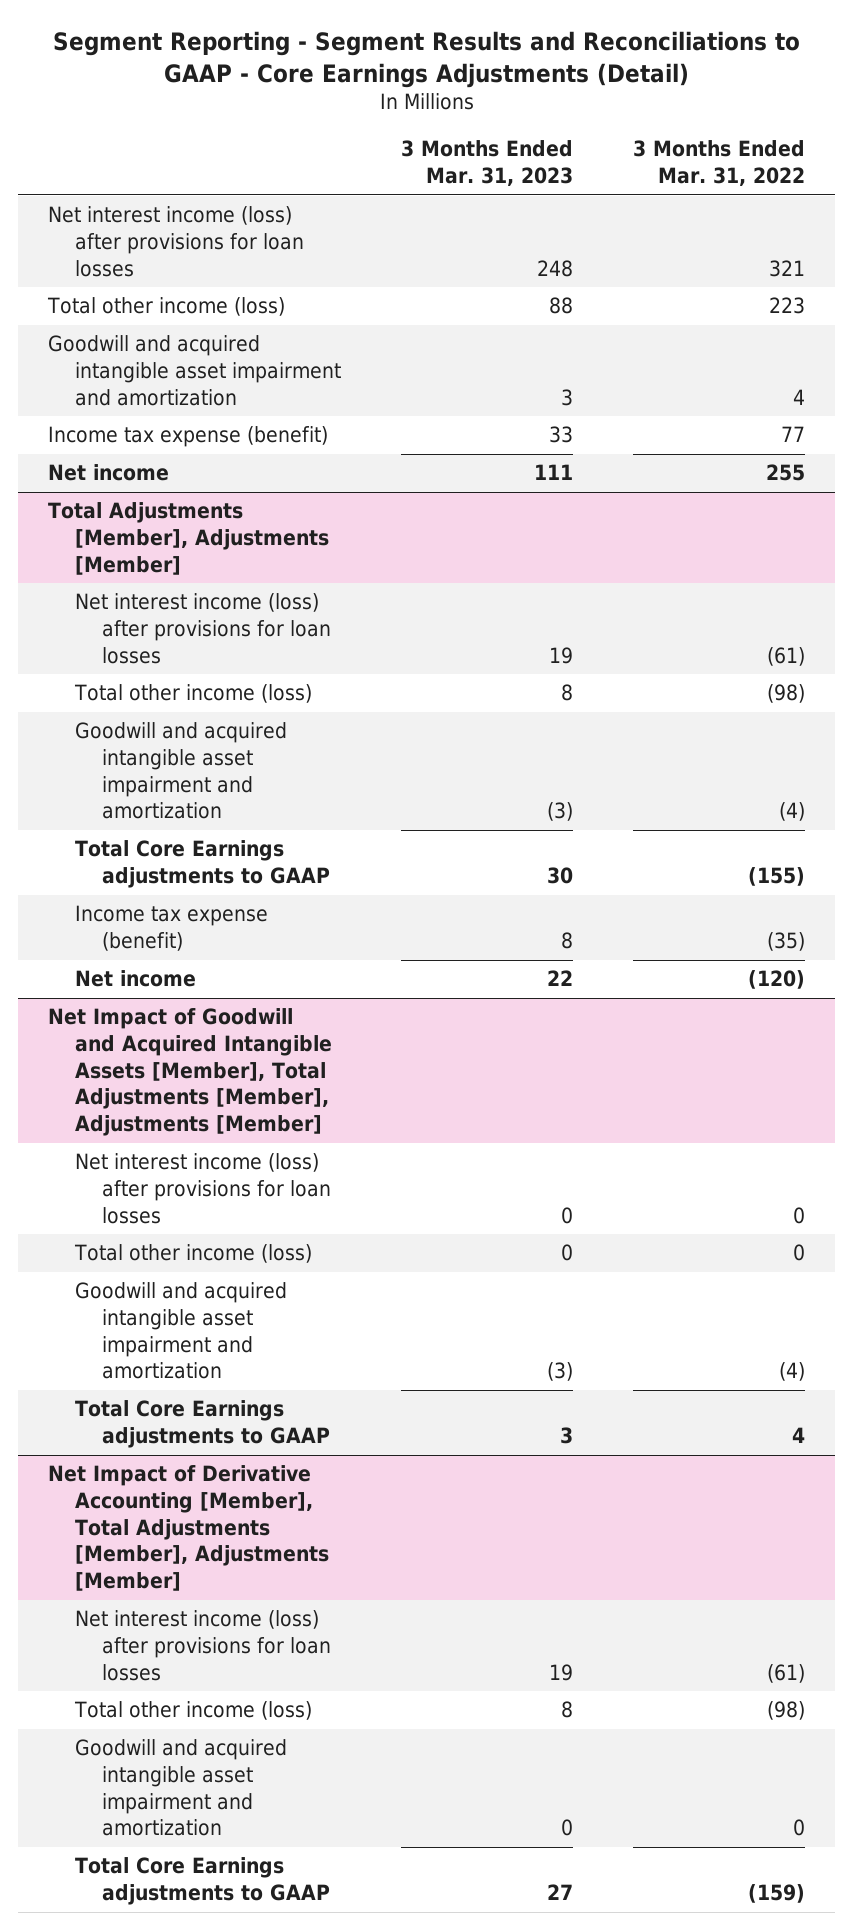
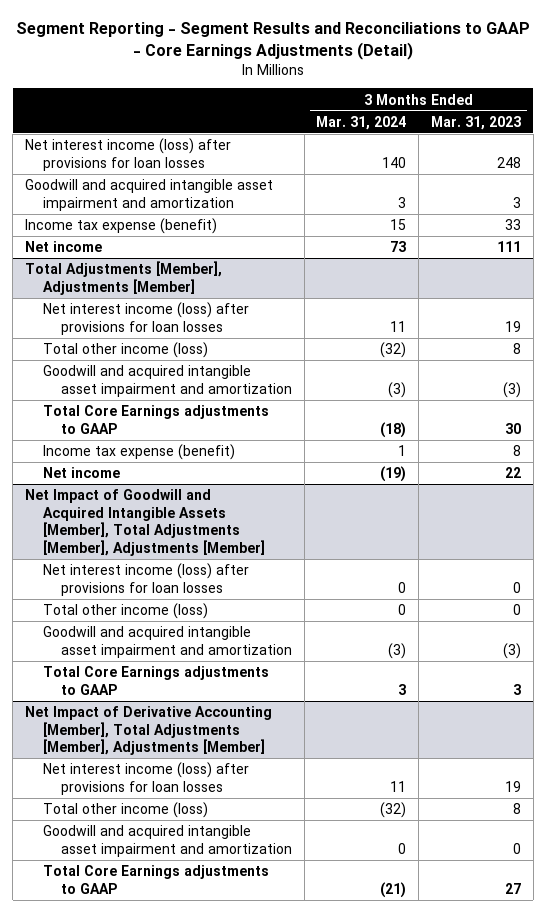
- | 3 Months Ended Mar. 31, 2023 | 3 Months Ended Mar. 31, 2022
+ | 3 Months Ended Mar. 31, 2024 | 3 Months Ended Mar. 31, 2023
- Total other income (loss) | 88 | 223

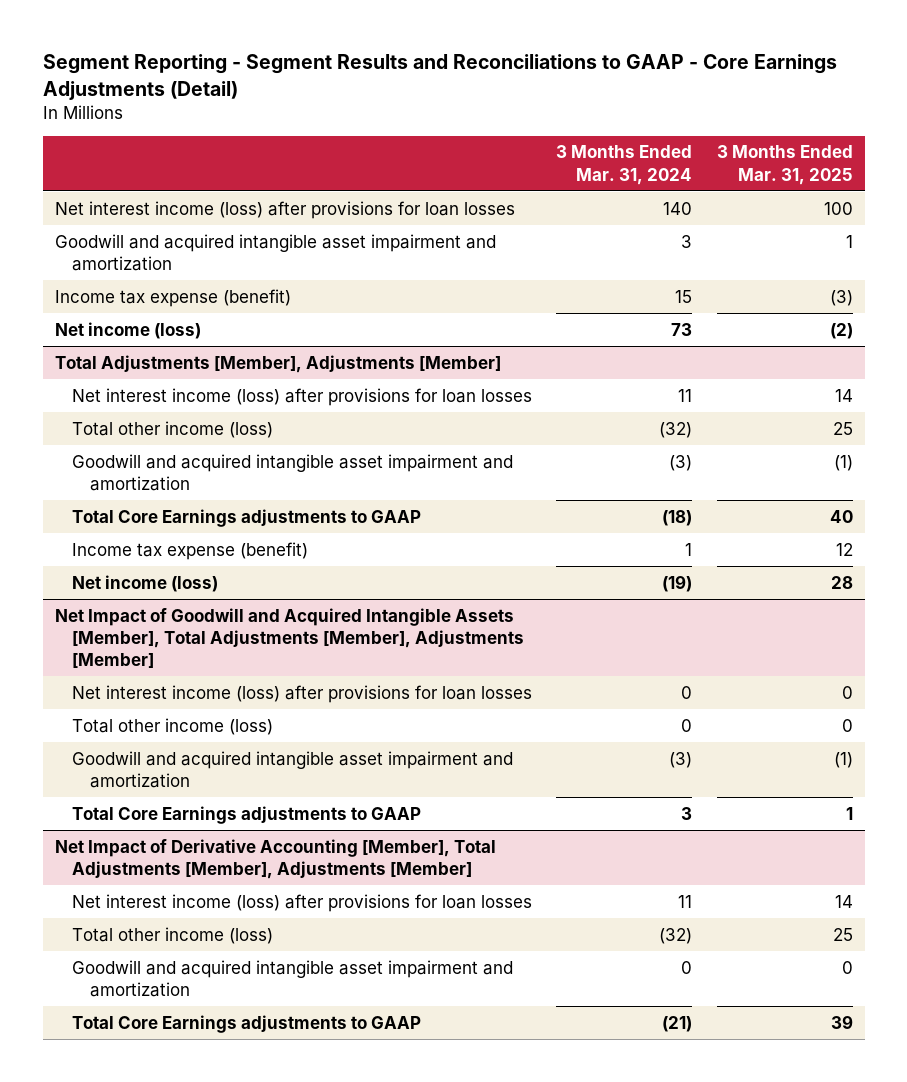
- | 3 Months Ended Mar. 31, 2024 | 3 Months Ended Mar. 31, 2023
+ | 3 Months Ended Mar. 31, 2024 | 3 Months Ended Mar. 31, 2025
- Net income | 73 | 111
+ Net income (loss) | 73 | (2)
@ Total Adjustments [Member], Adjustments [Member]
- Net income | (19) | 22
+ Net income (loss) | (19) | 28

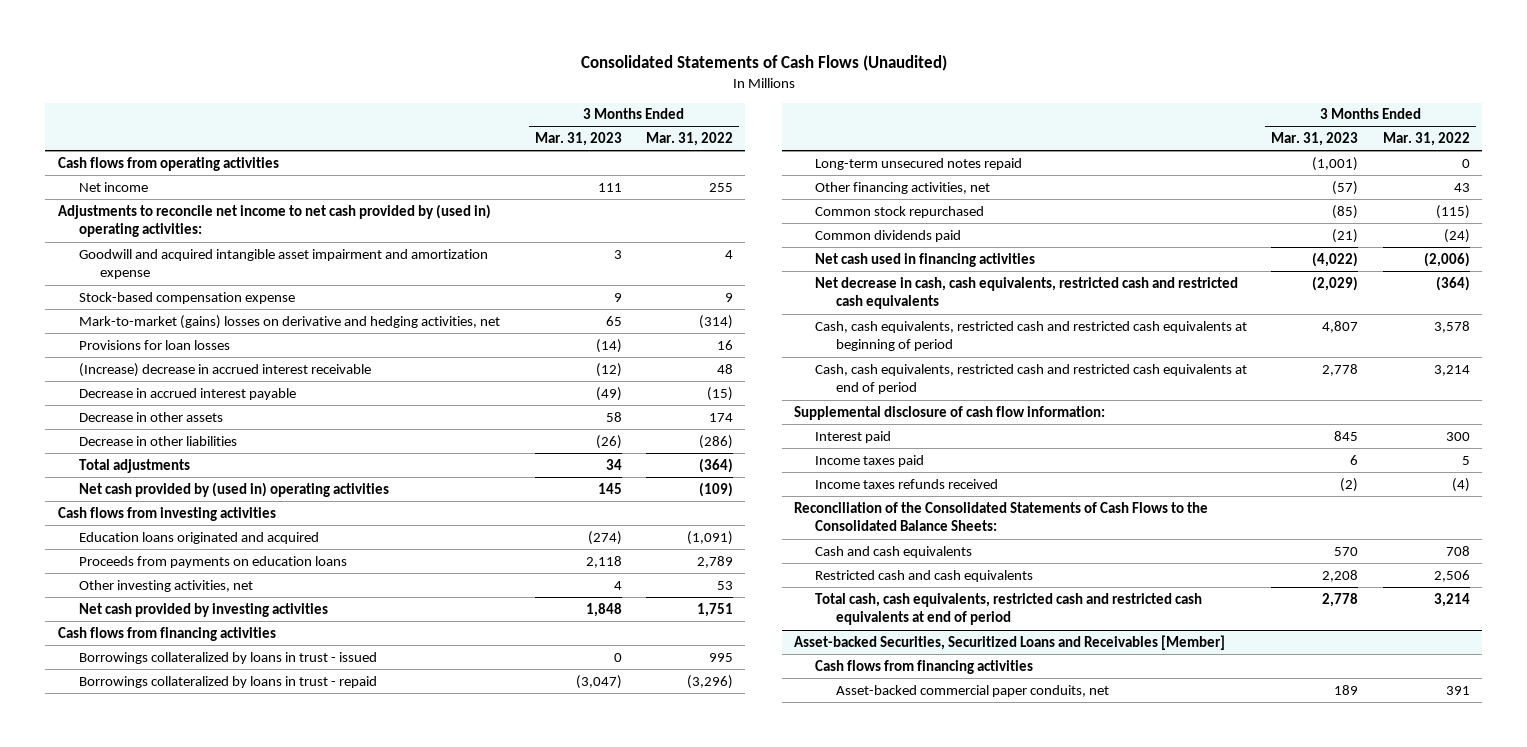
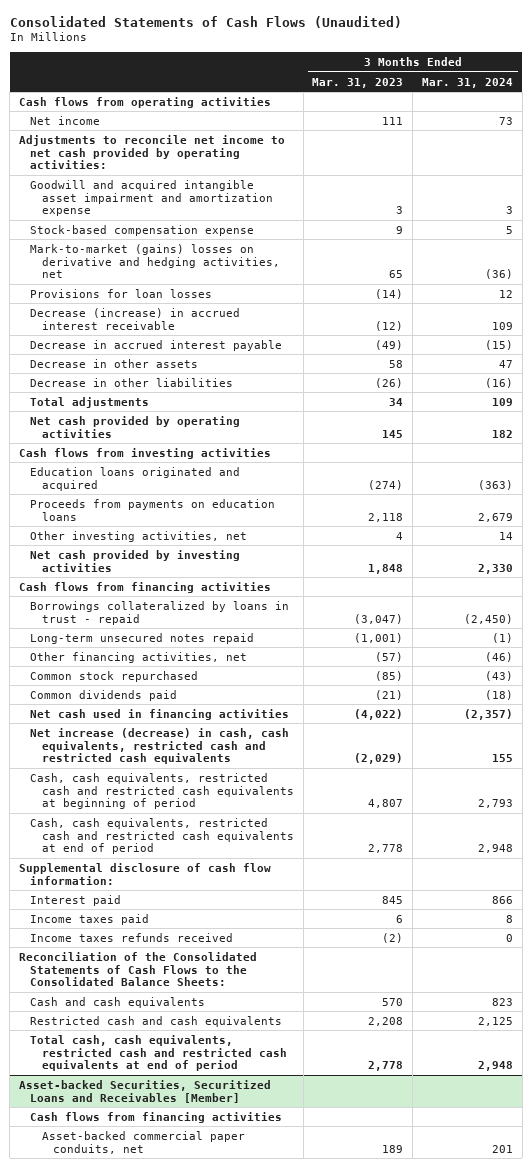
- | 3 Months Ended Mar. 31, 2023 | 3 Months Ended Mar. 31, 2022
+ | 3 Months Ended Mar. 31, 2023 | 3 Months Ended Mar. 31, 2024
- Adjustments to reconcile net income to net cash provided by (used in) operating activities:
+ Adjustments to reconcile net income to net cash provided by operating activities:
- (Increase) decrease in accrued interest receivable | (12) | 48
+ Decrease (increase) in accrued interest receivable | (12) | 109
- Net cash provided by (used in) operating activities | 145 | (109)
+ Net cash provided by operating activities | 145 | 182
- Borrowings collateralized by loans in trust - issued | 0 | 995
- Net decrease in cash, cash equivalents, restricted cash and restricted cash equivalents | (2,029) | (364)
+ Net increase (decrease) in cash, cash equivalents, restricted cash and restricted cash equivalents | (2,029) | 155

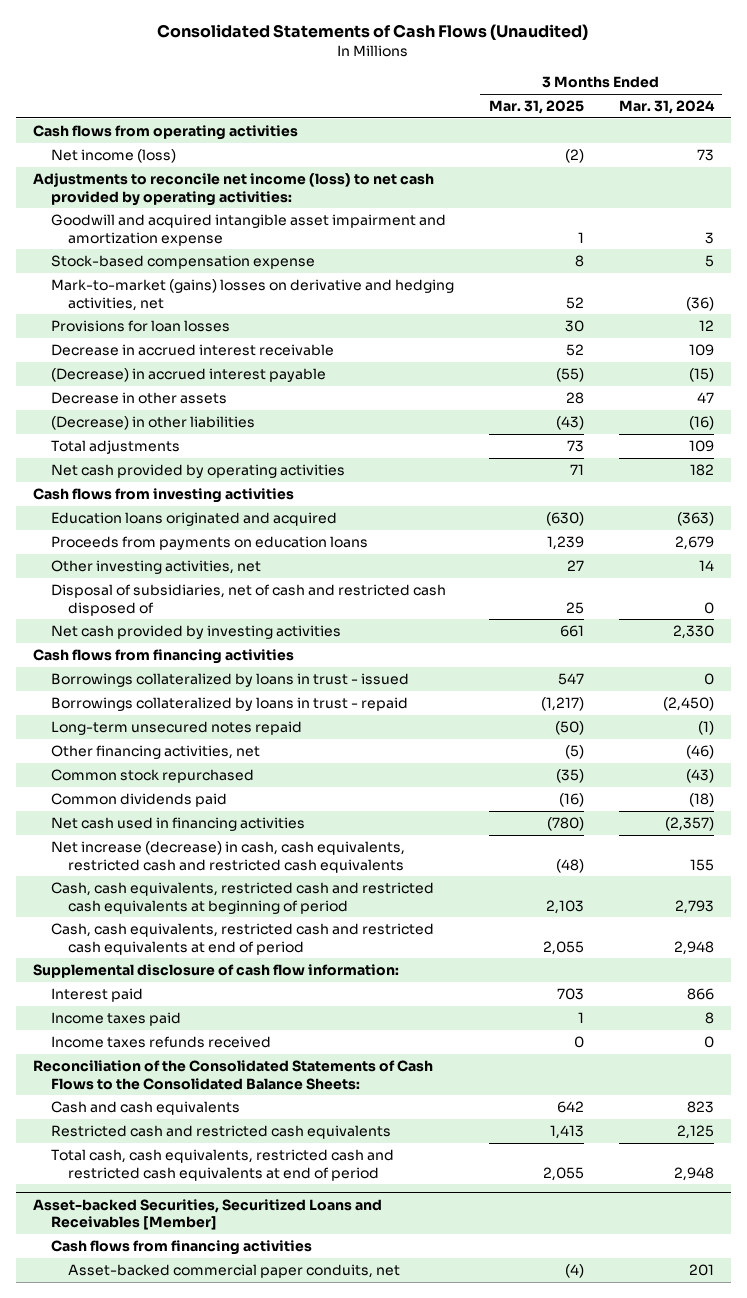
- | 3 Months Ended Mar. 31, 2023 | 3 Months Ended Mar. 31, 2024
+ | 3 Months Ended Mar. 31, 2025 | 3 Months Ended Mar. 31, 2024
- Net income | 111 | 73
- Adjustments to reconcile net income to net cash provided by operating activities:
+ Net income (loss) | (2) | 73
+ Adjustments to reconcile net income (loss) to net cash provided by operating activities:
- Decrease (increase) in accrued interest receivable | (12) | 109
- Decrease in accrued interest payable | (49) | (15)
+ Decrease in accrued interest receivable | 52 | 109
+ (Decrease) in accrued interest payable | (55) | (15)
- Decrease in other liabilities | (26) | (16)
+ (Decrease) in other liabilities | (43) | (16)
+ Disposal of subsidiaries, net of cash and restricted cash disposed of | 25 | 0
+ Borrowings collateralized by loans in trust - issued | 547 | 0
- Restricted cash and cash equivalents | 2,208 | 2,125
+ Restricted cash and restricted cash equivalents | 1,413 | 2,125

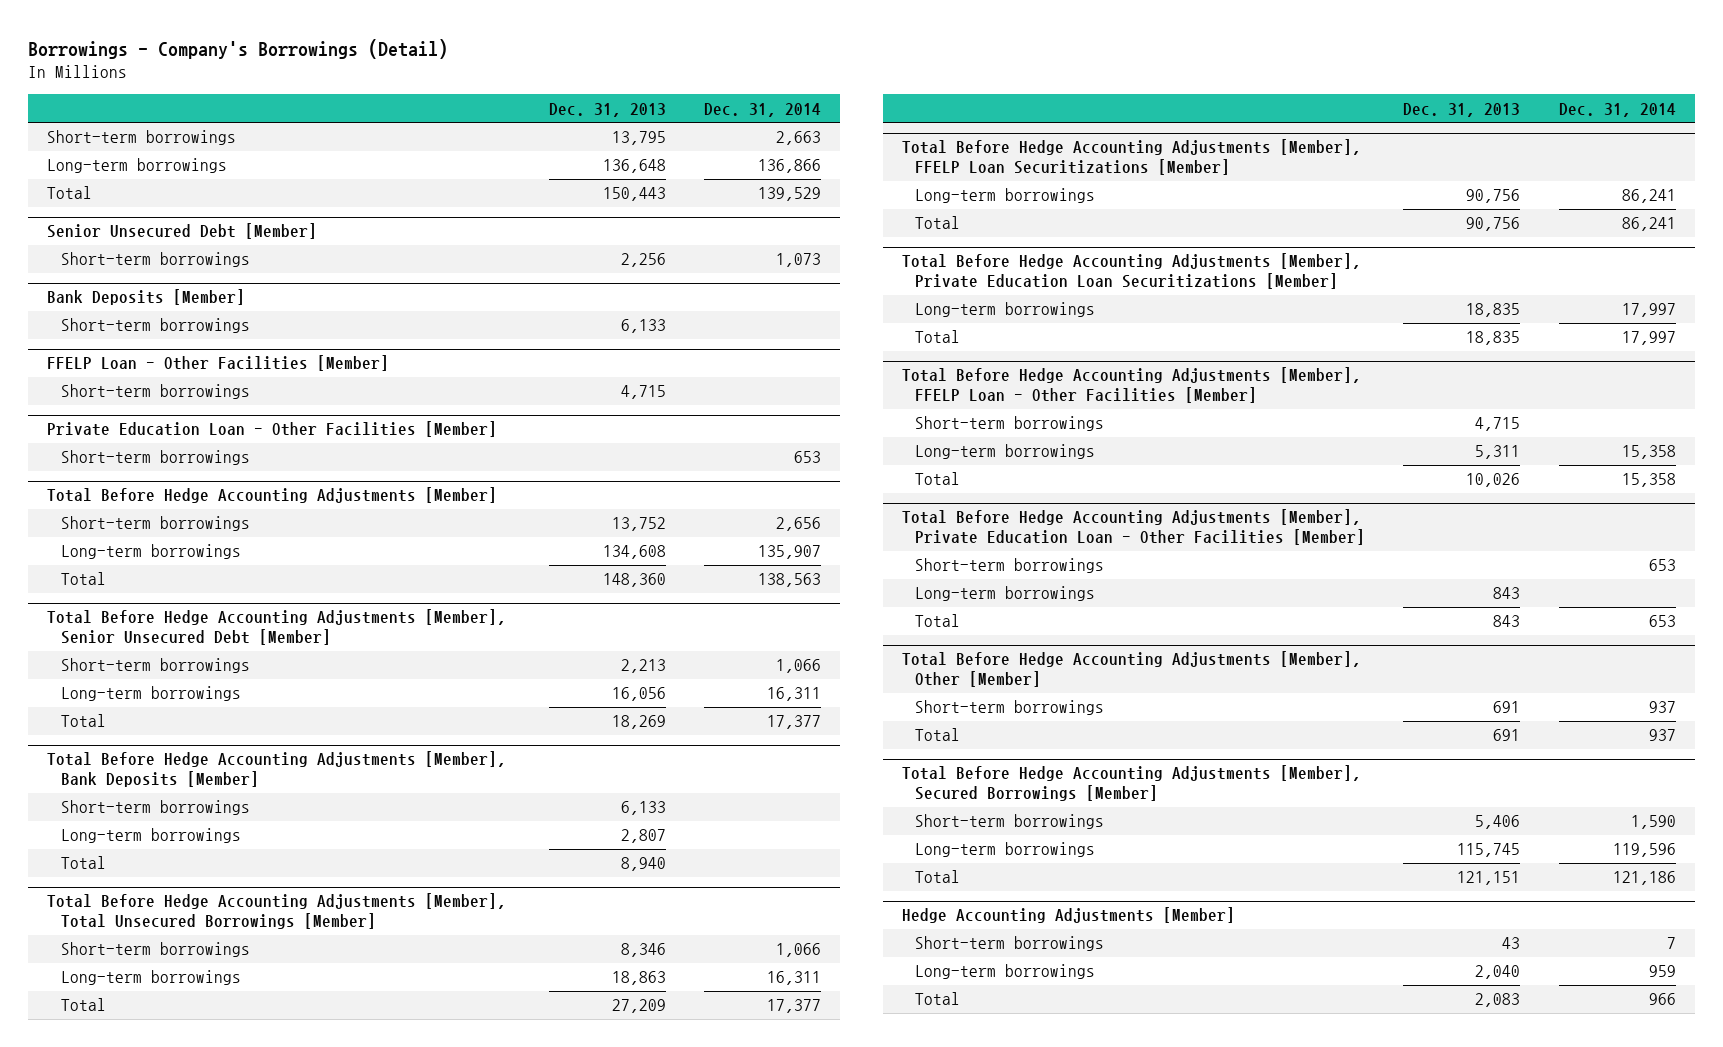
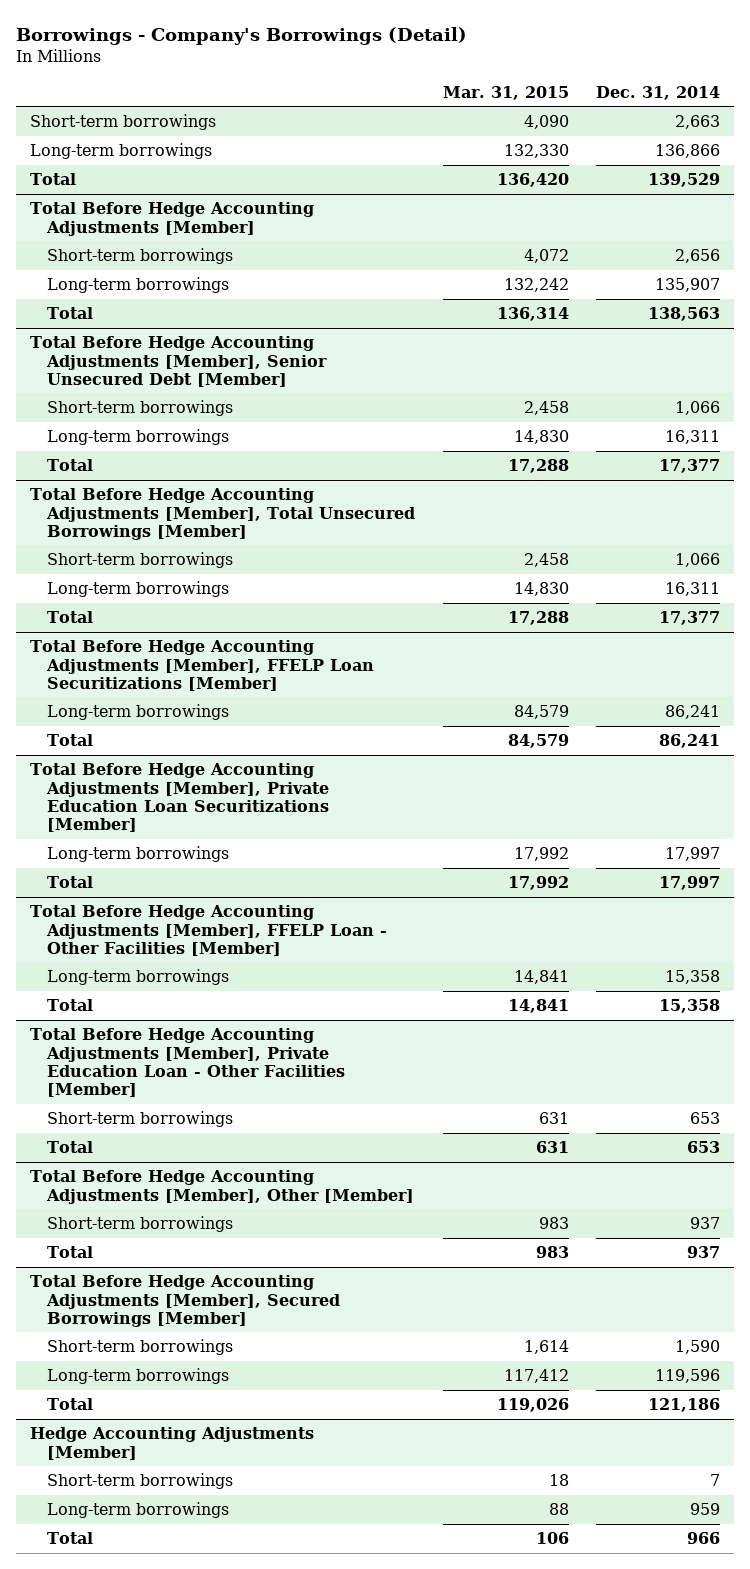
- | Dec. 31, 2013 | Dec. 31, 2014
+ | Mar. 31, 2015 | Dec. 31, 2014
- Senior Unsecured Debt [Member]
- Short-term borrowings | 2,256 | 1,073
- Bank Deposits [Member]
- Short-term borrowings | 6,133 |
- FFELP Loan - Other Facilities [Member]
- Short-term borrowings | 4,715 |
- Private Education Loan - Other Facilities [Member]
- Short-term borrowings | | 653
- Total Before Hedge Accounting Adjustments [Member], Bank Deposits [Member]
- Short-term borrowings | 6,133 |
- Long-term borrowings | 2,807 |
- Total | 8,940 |
@ Total Before Hedge Accounting Adjustments [Member], FFELP Loan - Other Facilities [Member]
- Short-term borrowings | 4,715 |
@ Total Before Hedge Accounting Adjustments [Member], Private Education Loan - Other Facilities [Member]
- Long-term borrowings | 843 |

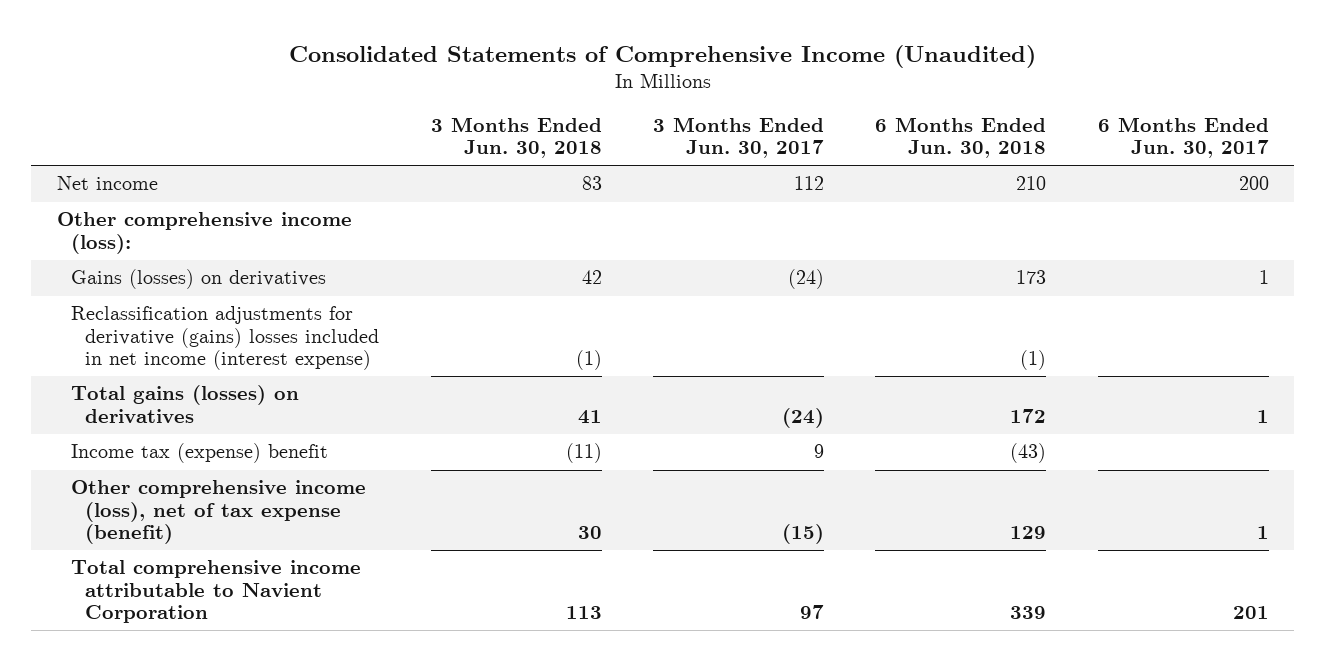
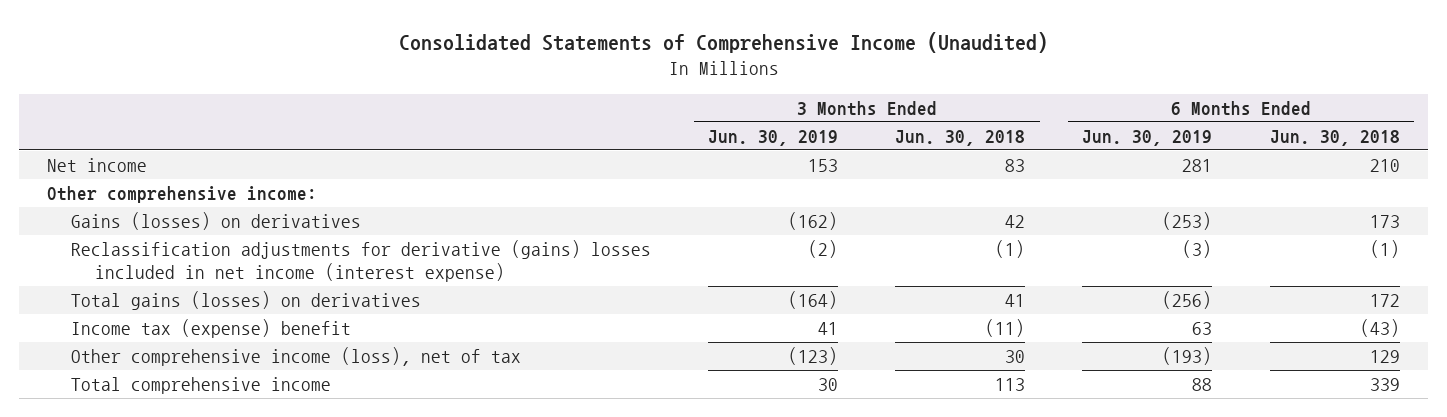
- | 3 Months Ended Jun. 30, 2018 | 3 Months Ended Jun. 30, 2017 | 6 Months Ended Jun. 30, 2018 | 6 Months Ended Jun. 30, 2017
+ | 3 Months Ended Jun. 30, 2019 | 3 Months Ended Jun. 30, 2018 | 6 Months Ended Jun. 30, 2019 | 6 Months Ended Jun. 30, 2018
- Other comprehensive income (loss):
+ Other comprehensive income:
- Other comprehensive income (loss), net of tax expense (benefit) | 30 | (15) | 129 | 1
- Total comprehensive income attributable to Navient Corporation | 113 | 97 | 339 | 201
+ Other comprehensive income (loss), net of tax | (123) | 30 | (193) | 129
+ Total comprehensive income | 30 | 113 | 88 | 339

